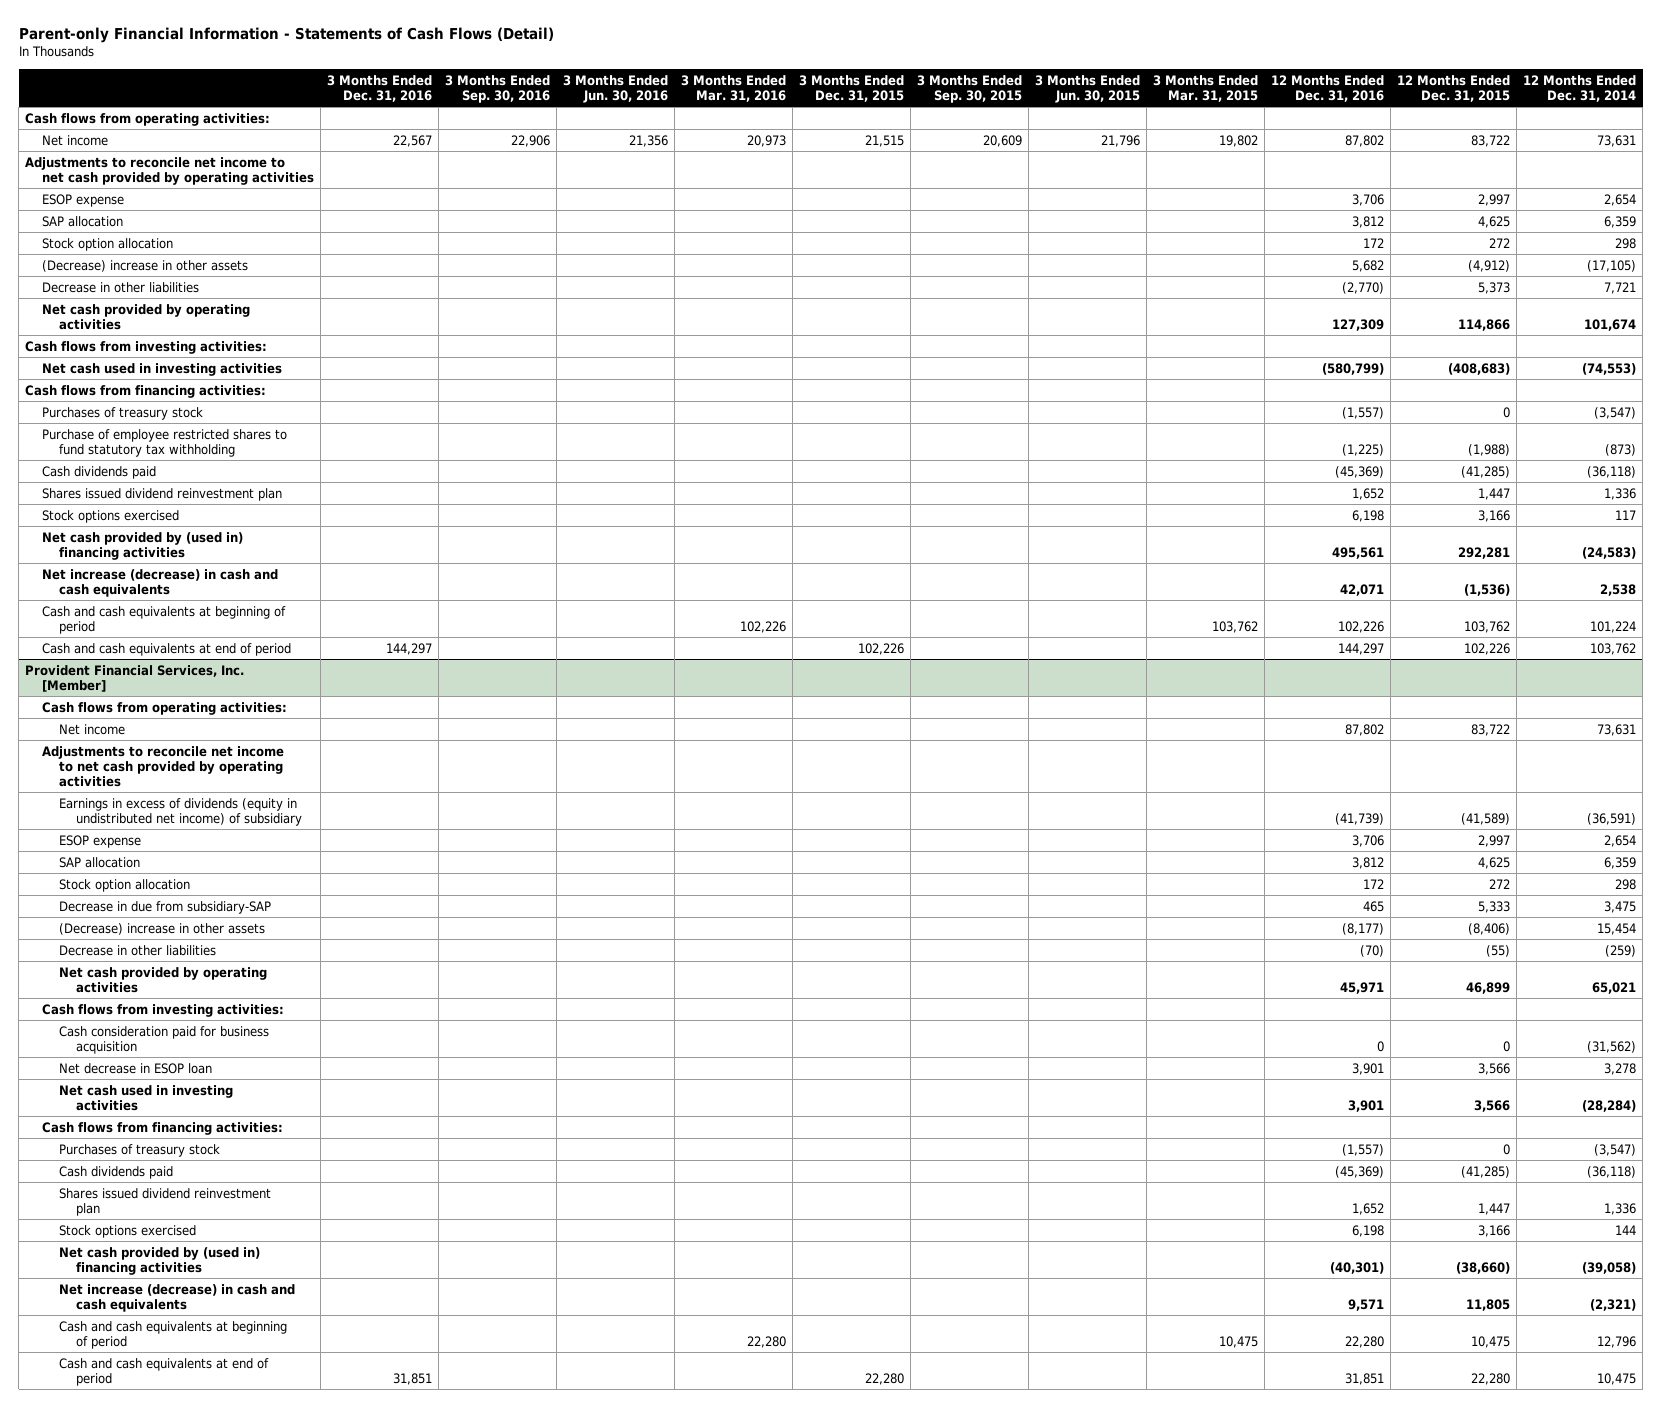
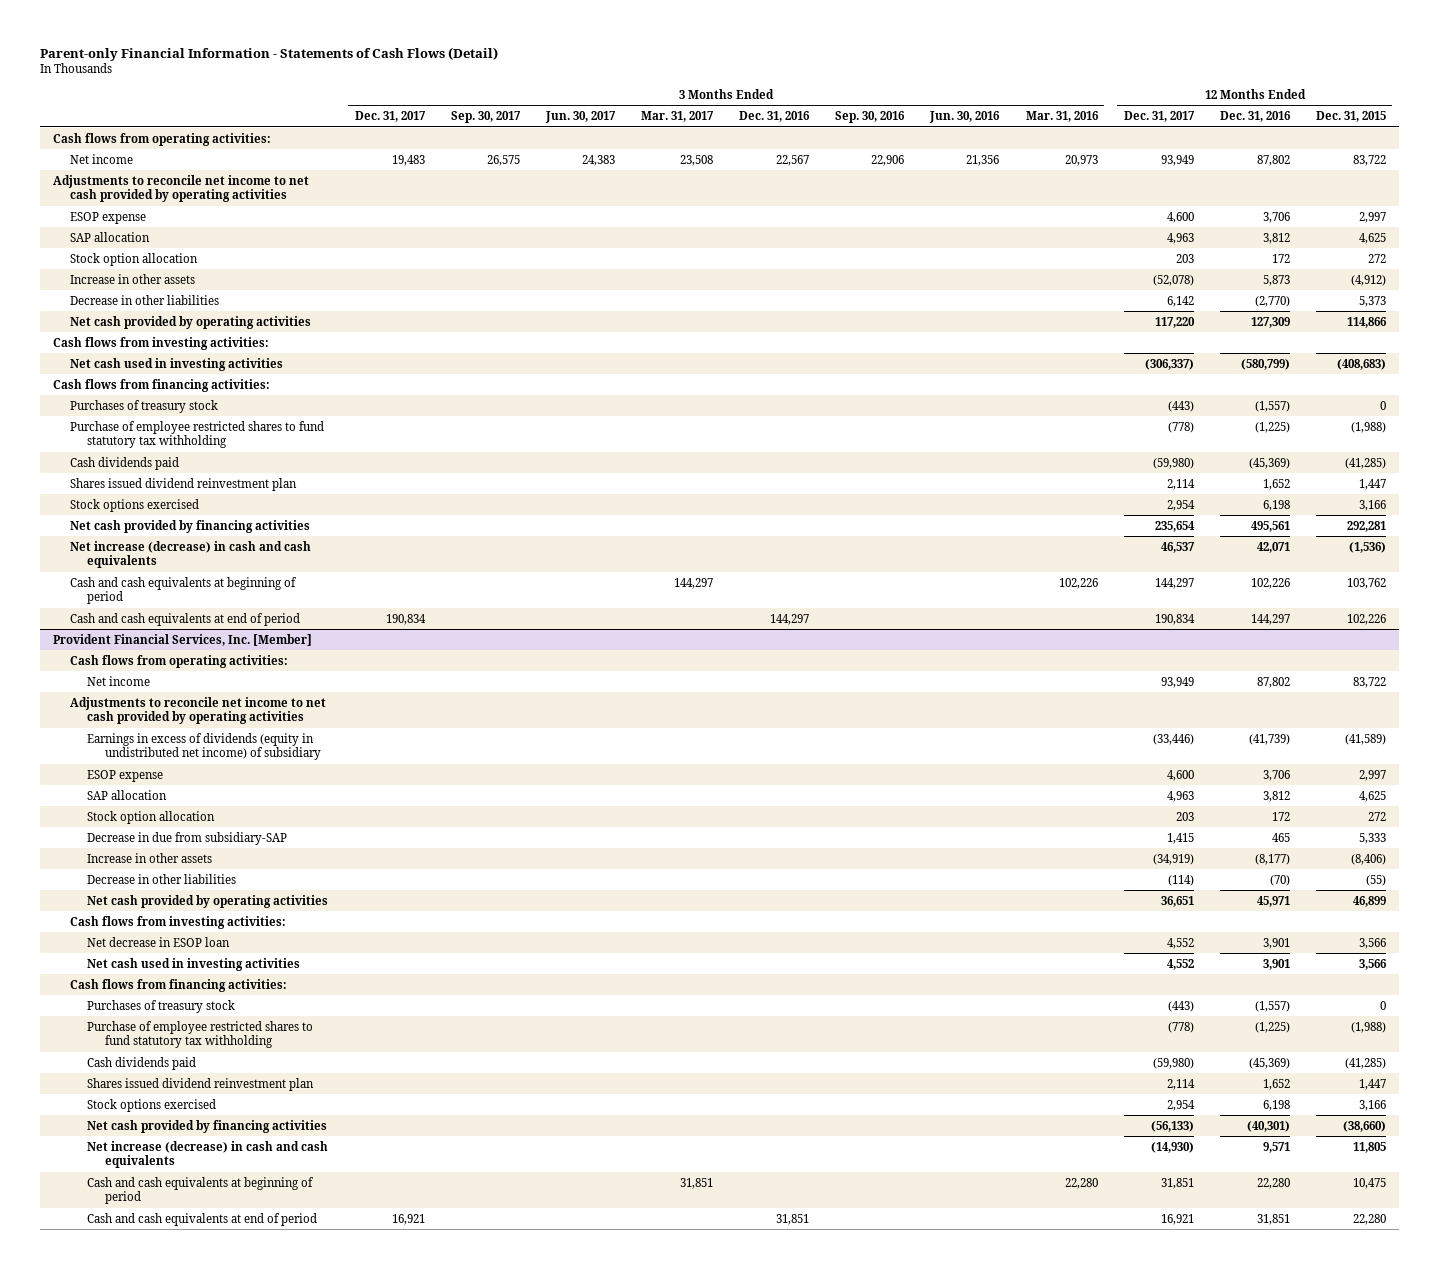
- | 3 Months Ended Dec. 31, 2016 | 3 Months Ended Sep. 30, 2016 | 3 Months Ended Jun. 30, 2016 | 3 Months Ended Mar. 31, 2016 | 3 Months Ended Dec. 31, 2015 | 3 Months Ended Sep. 30, 2015 | 3 Months Ended Jun. 30, 2015 | 3 Months Ended Mar. 31, 2015 | 12 Months Ended Dec. 31, 2016 | 12 Months Ended Dec. 31, 2015 | 12 Months Ended Dec. 31, 2014
+ | 3 Months Ended Dec. 31, 2017 | 3 Months Ended Sep. 30, 2017 | 3 Months Ended Jun. 30, 2017 | 3 Months Ended Mar. 31, 2017 | 3 Months Ended Dec. 31, 2016 | 3 Months Ended Sep. 30, 2016 | 3 Months Ended Jun. 30, 2016 | 3 Months Ended Mar. 31, 2016 | 12 Months Ended Dec. 31, 2017 | 12 Months Ended Dec. 31, 2016 | 12 Months Ended Dec. 31, 2015
- (Decrease) increase in other assets | | | | | | | | | 5,682 | (4,912) | (17,105)
+ Increase in other assets | | | | | | | | | (52,078) | 5,873 | (4,912)
- Net cash provided by (used in) financing activities | | | | | | | | | 495,561 | 292,281 | (24,583)
+ Net cash provided by financing activities | | | | | | | | | 235,654 | 495,561 | 292,281
@ Provident Financial Services, Inc. [Member]
- (Decrease) increase in other assets | | | | | | | | | (8,177) | (8,406) | 15,454
+ Increase in other assets | | | | | | | | | (34,919) | (8,177) | (8,406)
- Cash consideration paid for business acquisition | | | | | | | | | 0 | 0 | (31,562)
+ Purchase of employee restricted shares to fund statutory tax withholding | | | | | | | | | (778) | (1,225) | (1,988)
- Net cash provided by (used in) financing activities | | | | | | | | | (40,301) | (38,660) | (39,058)
+ Net cash provided by financing activities | | | | | | | | | (56,133) | (40,301) | (38,660)

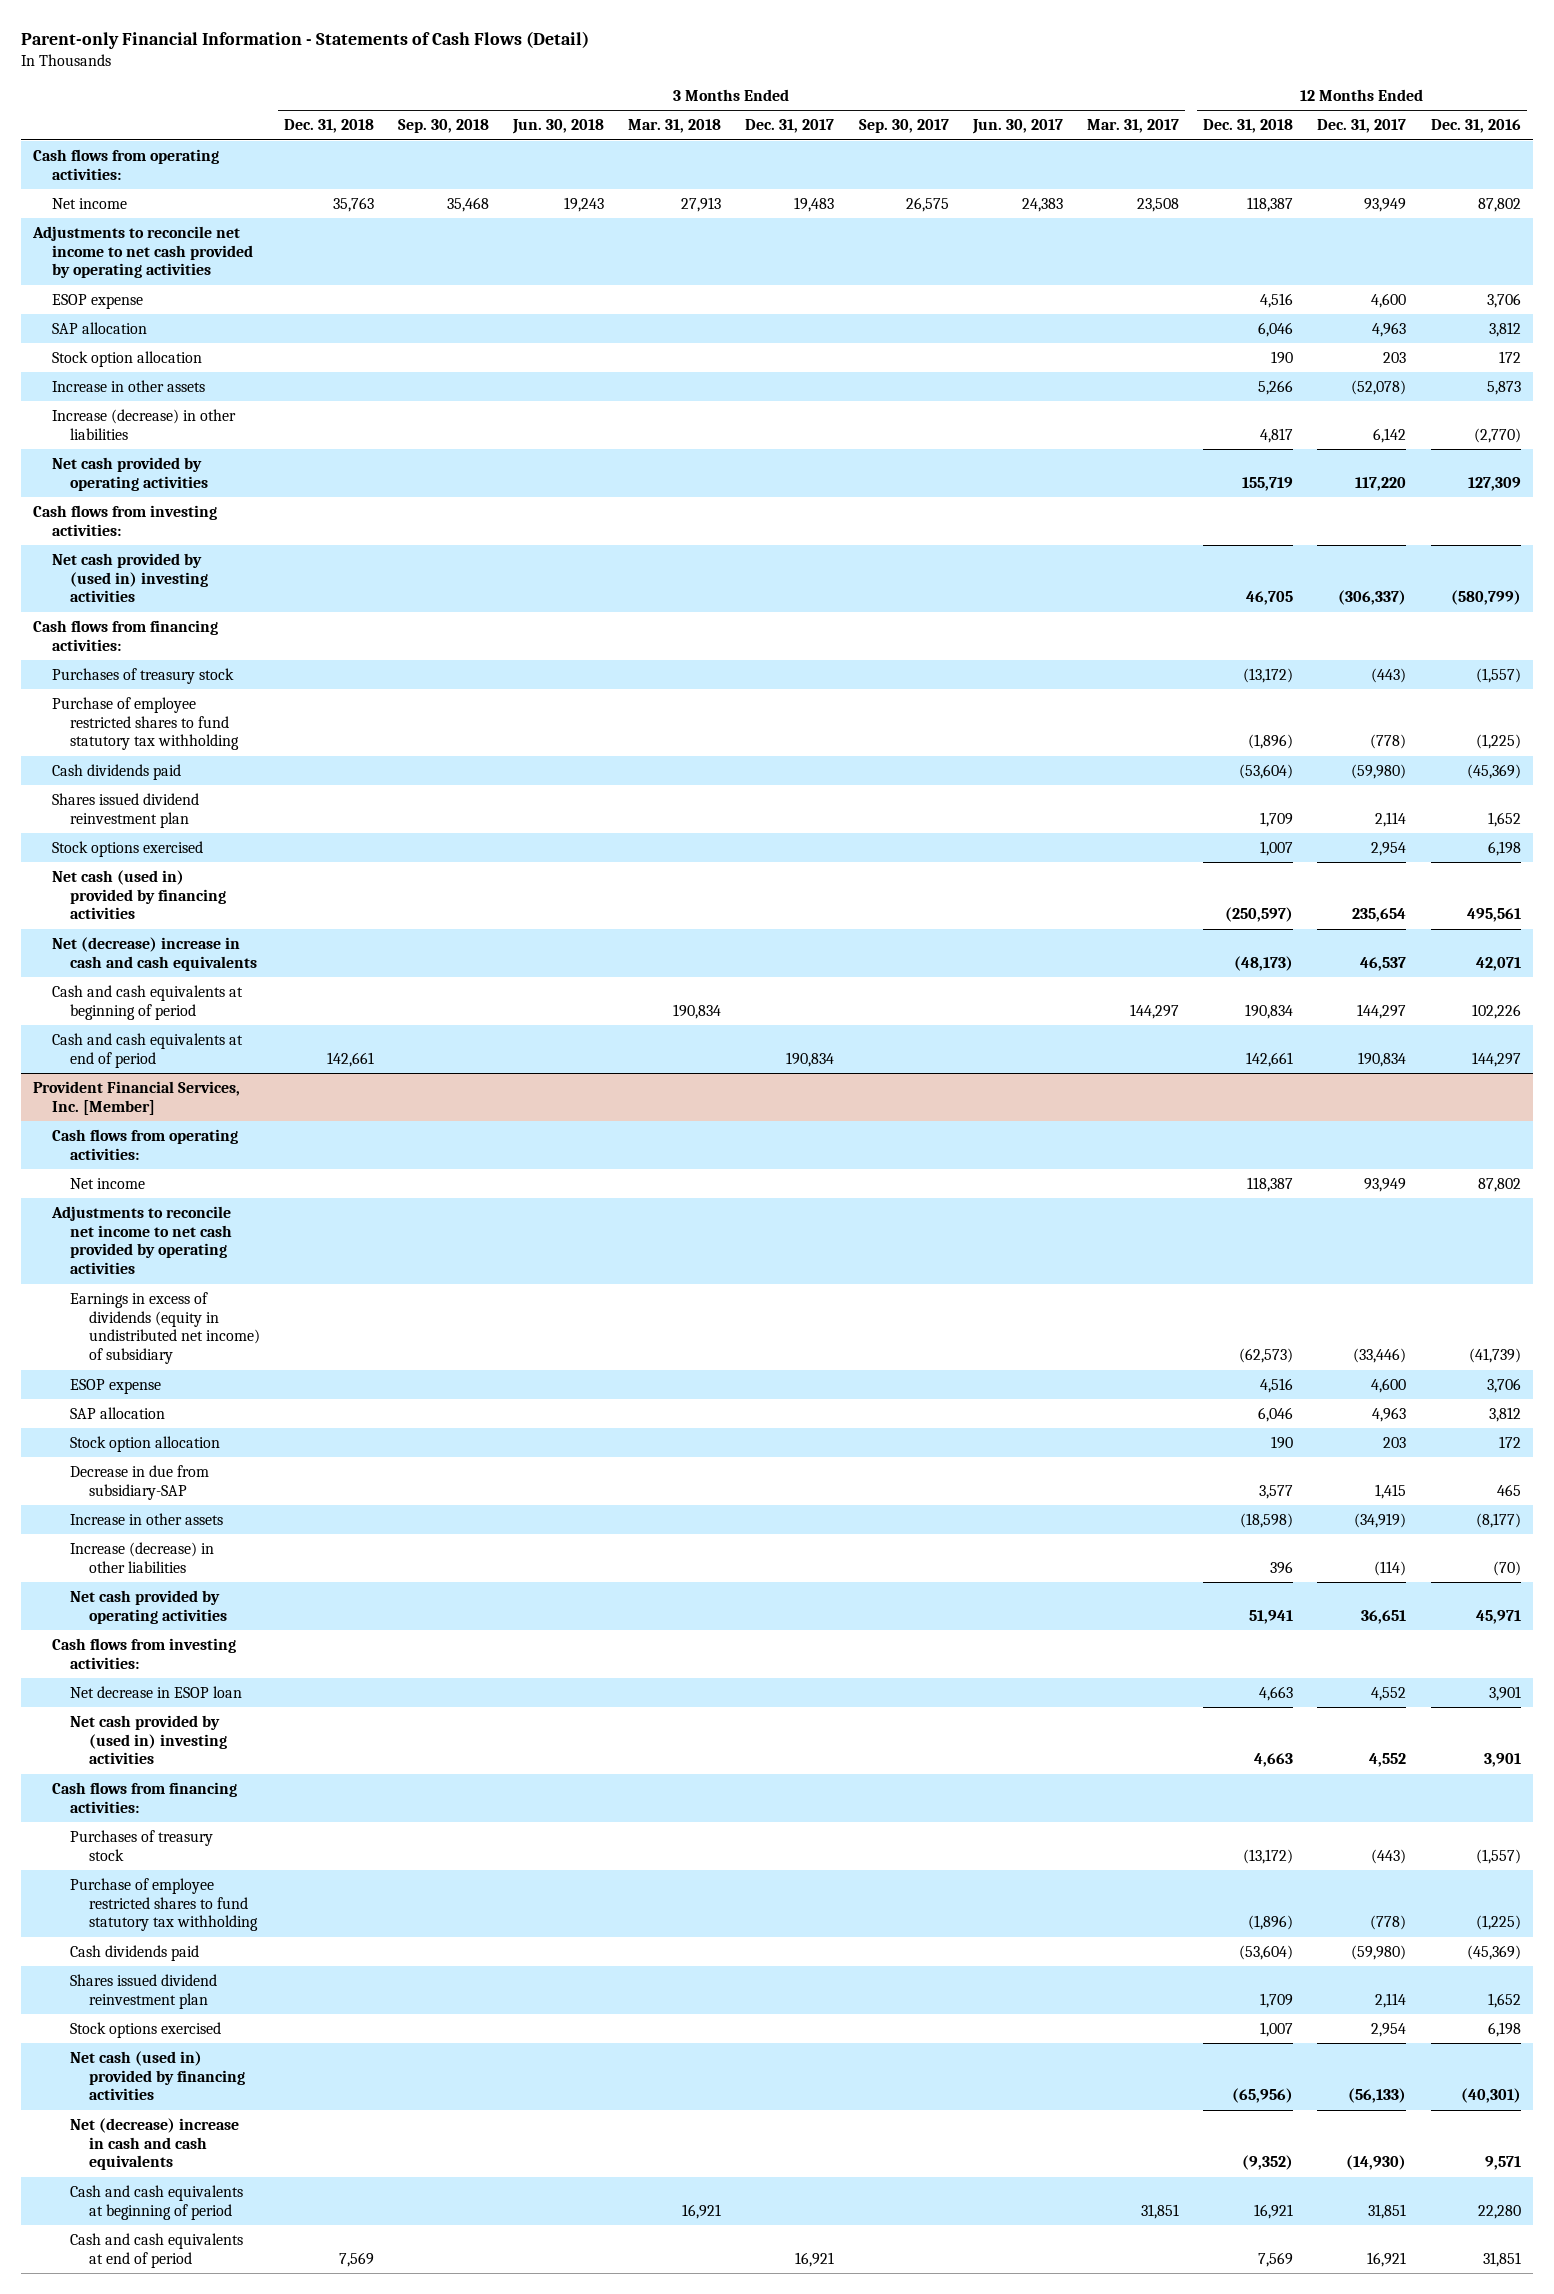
- | 3 Months Ended Dec. 31, 2017 | 3 Months Ended Sep. 30, 2017 | 3 Months Ended Jun. 30, 2017 | 3 Months Ended Mar. 31, 2017 | 3 Months Ended Dec. 31, 2016 | 3 Months Ended Sep. 30, 2016 | 3 Months Ended Jun. 30, 2016 | 3 Months Ended Mar. 31, 2016 | 12 Months Ended Dec. 31, 2017 | 12 Months Ended Dec. 31, 2016 | 12 Months Ended Dec. 31, 2015
+ | 3 Months Ended Dec. 31, 2018 | 3 Months Ended Sep. 30, 2018 | 3 Months Ended Jun. 30, 2018 | 3 Months Ended Mar. 31, 2018 | 3 Months Ended Dec. 31, 2017 | 3 Months Ended Sep. 30, 2017 | 3 Months Ended Jun. 30, 2017 | 3 Months Ended Mar. 31, 2017 | 12 Months Ended Dec. 31, 2018 | 12 Months Ended Dec. 31, 2017 | 12 Months Ended Dec. 31, 2016
- Decrease in other liabilities | | | | | | | | | 6,142 | (2,770) | 5,373
+ Increase (decrease) in other liabilities | | | | | | | | | 4,817 | 6,142 | (2,770)
- Net cash used in investing activities | | | | | | | | | (306,337) | (580,799) | (408,683)
+ Net cash provided by (used in) investing activities | | | | | | | | | 46,705 | (306,337) | (580,799)
- Net cash provided by financing activities | | | | | | | | | 235,654 | 495,561 | 292,281
- Net increase (decrease) in cash and cash equivalents | | | | | | | | | 46,537 | 42,071 | (1,536)
+ Net cash (used in) provided by financing activities | | | | | | | | | (250,597) | 235,654 | 495,561
+ Net (decrease) increase in cash and cash equivalents | | | | | | | | | (48,173) | 46,537 | 42,071
@ Provident Financial Services, Inc. [Member]
- Decrease in other liabilities | | | | | | | | | (114) | (70) | (55)
+ Increase (decrease) in other liabilities | | | | | | | | | 396 | (114) | (70)
- Net cash used in investing activities | | | | | | | | | 4,552 | 3,901 | 3,566
+ Net cash provided by (used in) investing activities | | | | | | | | | 4,663 | 4,552 | 3,901
- Net cash provided by financing activities | | | | | | | | | (56,133) | (40,301) | (38,660)
- Net increase (decrease) in cash and cash equivalents | | | | | | | | | (14,930) | 9,571 | 11,805
+ Net cash (used in) provided by financing activities | | | | | | | | | (65,956) | (56,133) | (40,301)
+ Net (decrease) increase in cash and cash equivalents | | | | | | | | | (9,352) | (14,930) | 9,571

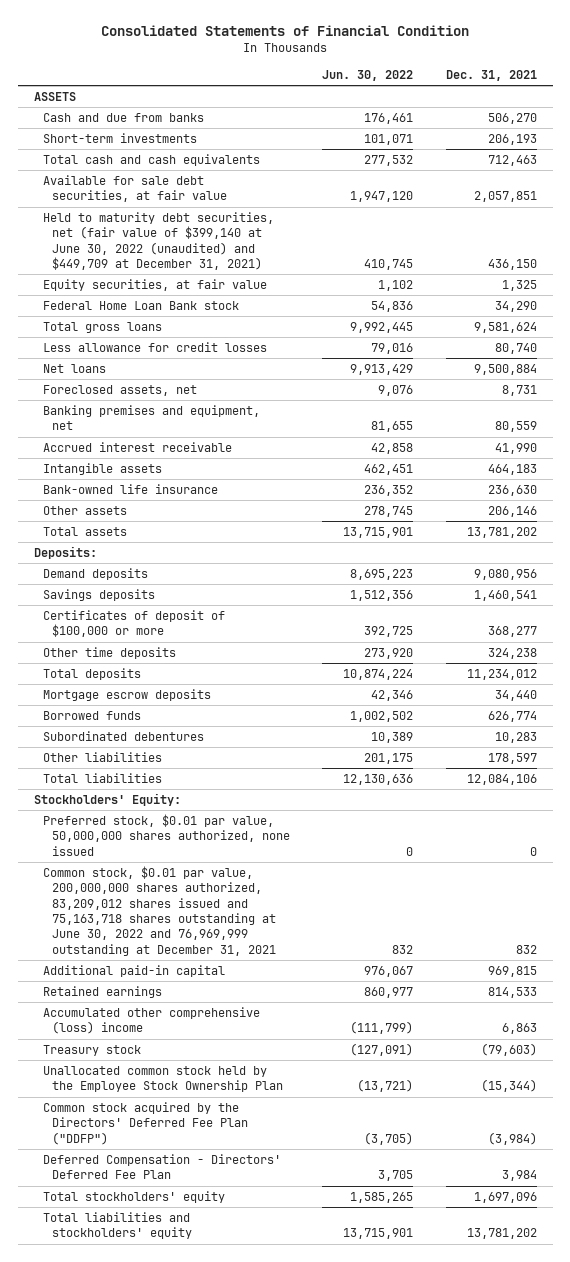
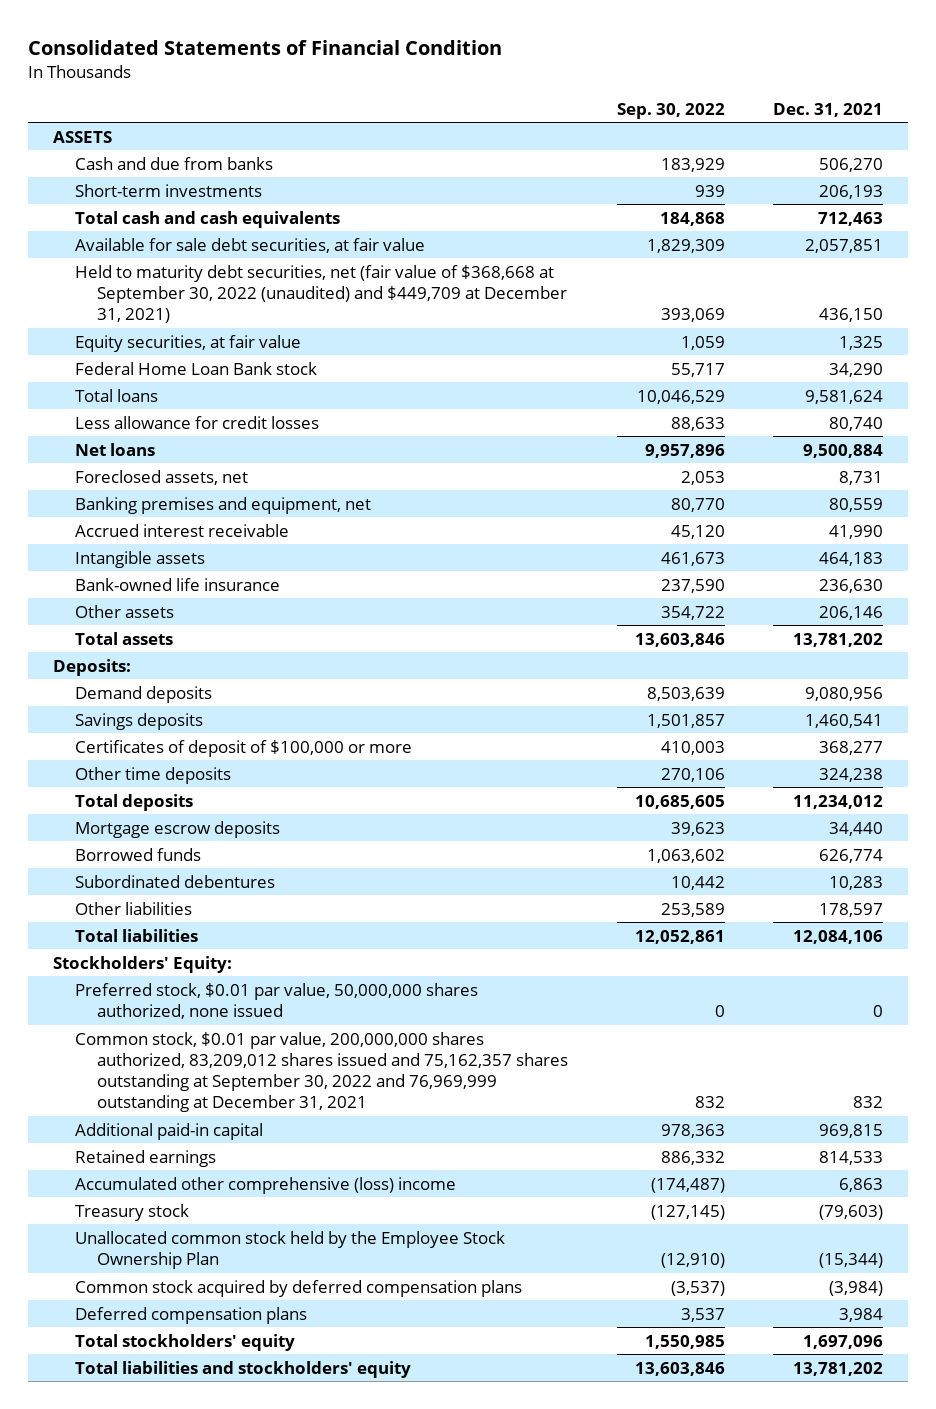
- | Jun. 30, 2022 | Dec. 31, 2021
+ | Sep. 30, 2022 | Dec. 31, 2021
- Held to maturity debt securities, net (fair value of $399,140 at June 30, 2022 (unaudited) and $449,709 at December 31, 2021) | 410,745 | 436,150
+ Held to maturity debt securities, net (fair value of $368,668 at September 30, 2022 (unaudited) and $449,709 at December 31, 2021) | 393,069 | 436,150
- Total gross loans | 9,992,445 | 9,581,624
+ Total loans | 10,046,529 | 9,581,624
- Common stock, $0.01 par value, 200,000,000 shares authorized, 83,209,012 shares issued and 75,163,718 shares outstanding at June 30, 2022 and 76,969,999 outstanding at December 31, 2021 | 832 | 832
+ Common stock, $0.01 par value, 200,000,000 shares authorized, 83,209,012 shares issued and 75,162,357 shares outstanding at September 30, 2022 and 76,969,999 outstanding at December 31, 2021 | 832 | 832
- Common stock acquired by the Directors' Deferred Fee Plan ("DDFP") | (3,705) | (3,984)
- Deferred Compensation - Directors' Deferred Fee Plan | 3,705 | 3,984
+ Common stock acquired by deferred compensation plans | (3,537) | (3,984)
+ Deferred compensation plans | 3,537 | 3,984

